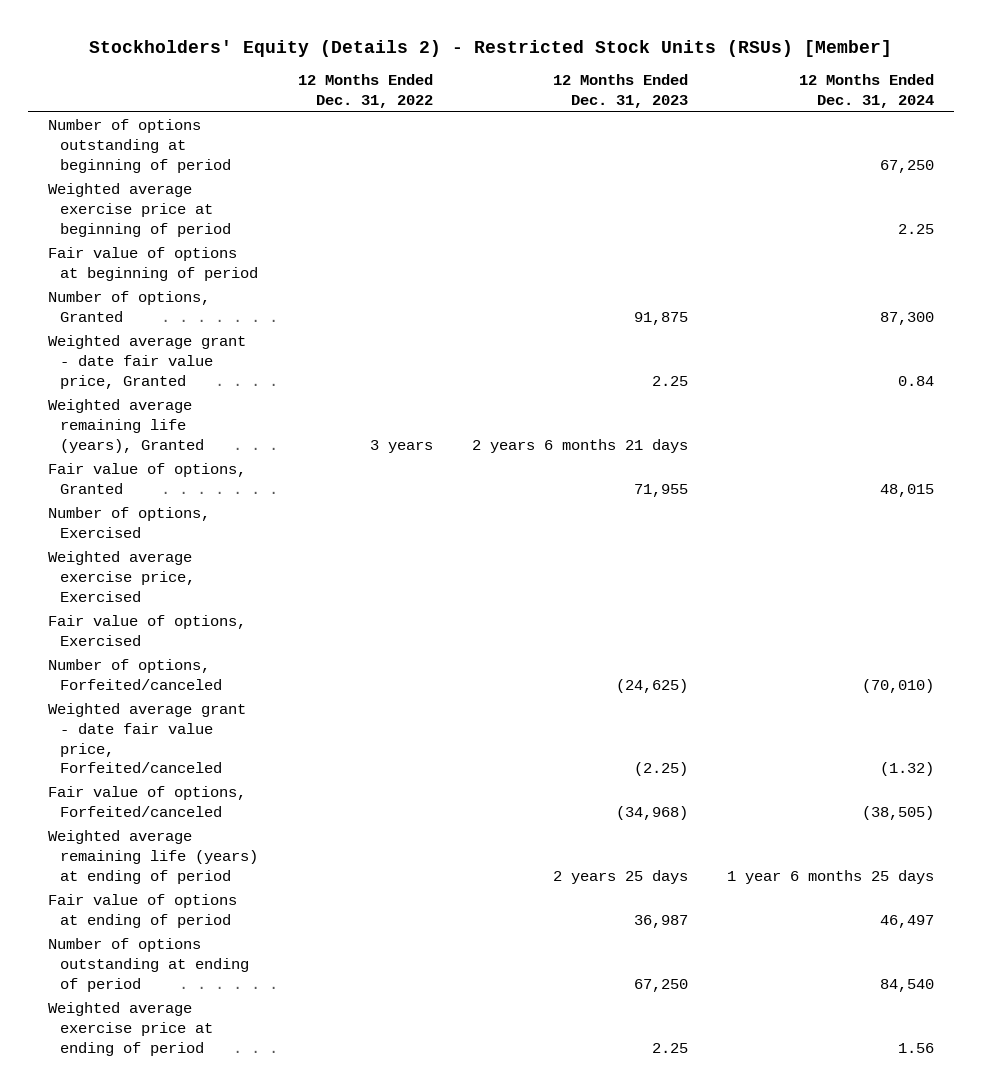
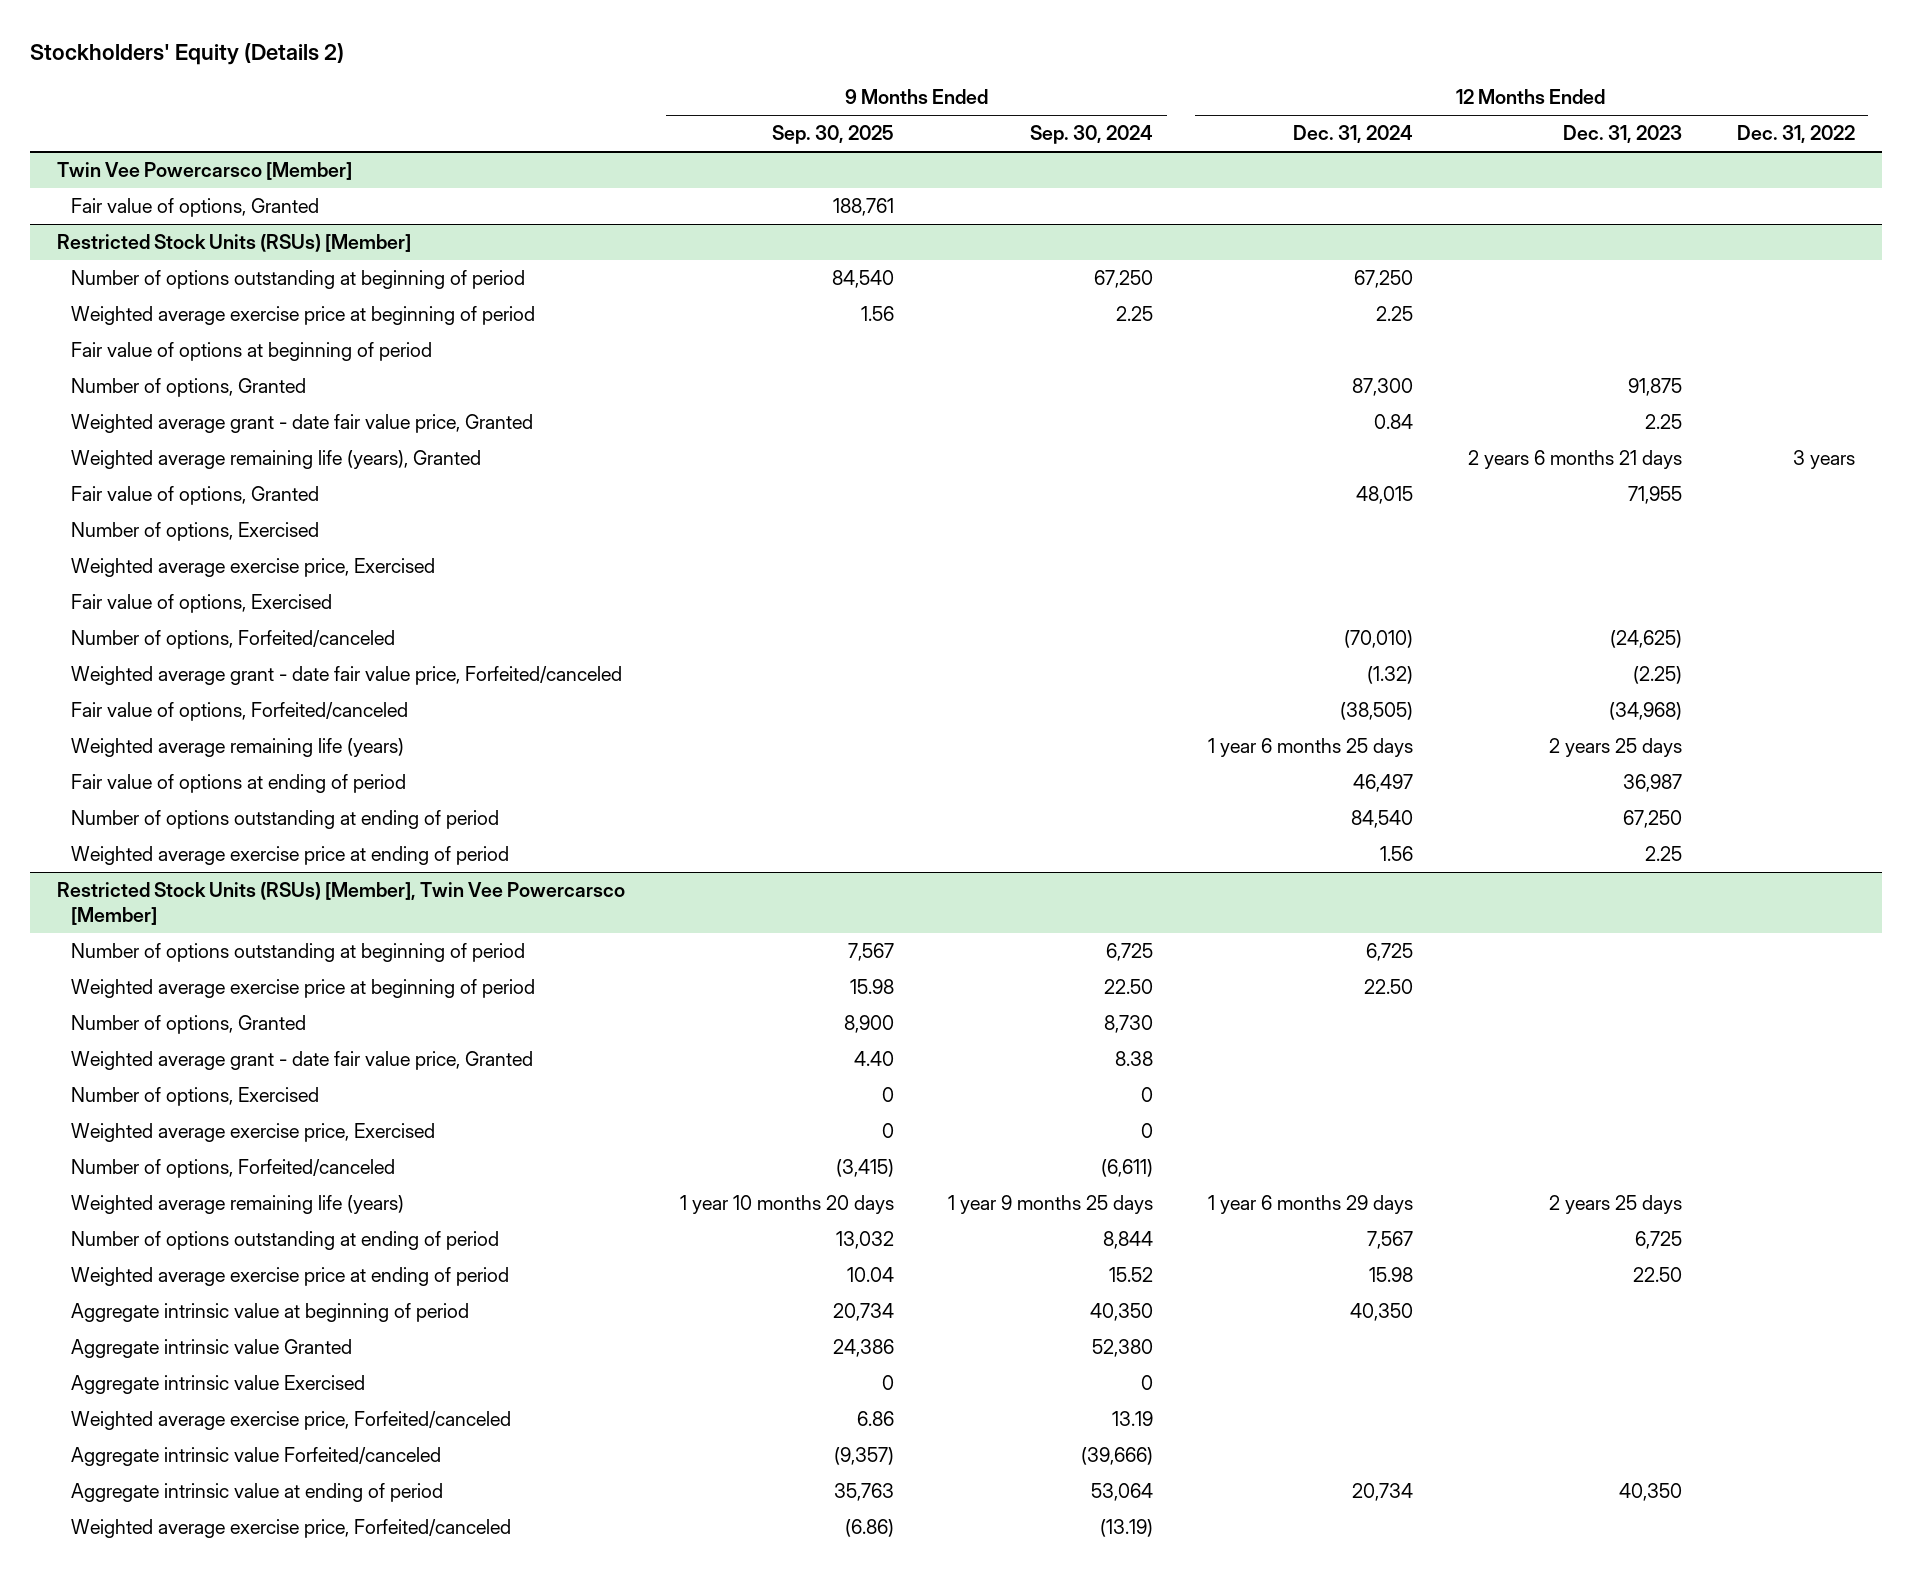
- Stockholders' Equity (Details 2) - Restricted Stock Units (RSUs) [Member]
+ Stockholders' Equity (Details 2)
- | 12 Months Ended Dec. 31, 2022 | 12 Months Ended Dec. 31, 2023 | 12 Months Ended Dec. 31, 2024
+ | 9 Months Ended Sep. 30, 2025 | 9 Months Ended Sep. 30, 2024 | 12 Months Ended Dec. 31, 2024 | 12 Months Ended Dec. 31, 2023 | 12 Months Ended Dec. 31, 2022
+ Twin Vee Powercarsco [Member]
+ Fair value of options, Granted | 188,761 | | | |
+ Restricted Stock Units (RSUs) [Member]
- Weighted average remaining life (years) at ending of period | | 2 years 25 days | 1 year 6 months 25 days
+ Weighted average remaining life (years) | | | 1 year 6 months 25 days | 2 years 25 days |
+ Restricted Stock Units (RSUs) [Member], Twin Vee Powercarsco [Member]
+ Number of options outstanding at beginning of period | 7,567 | 6,725 | 6,725 | |
+ Weighted average exercise price at beginning of period | 15.98 | 22.50 | 22.50 | |
+ Number of options, Granted | 8,900 | 8,730 | | |
+ Weighted average grant - date fair value price, Granted | 4.40 | 8.38 | | |
+ Number of options, Exercised | 0 | 0 | | |
+ Weighted average exercise price, Exercised | 0 | 0 | | |
+ Number of options, Forfeited/canceled | (3,415) | (6,611) | | |
+ Weighted average remaining life (years) | 1 year 10 months 20 days | 1 year 9 months 25 days | 1 year 6 months 29 days | 2 years 25 days |
+ Number of options outstanding at ending of period | 13,032 | 8,844 | 7,567 | 6,725 |
+ Weighted average exercise price at ending of period | 10.04 | 15.52 | 15.98 | 22.50 |
+ Aggregate intrinsic value at beginning of period | 20,734 | 40,350 | 40,350 | |
+ Aggregate intrinsic value Granted | 24,386 | 52,380 | | |
+ Aggregate intrinsic value Exercised | 0 | 0 | | |
+ Weighted average exercise price, Forfeited/canceled | 6.86 | 13.19 | | |
+ Aggregate intrinsic value Forfeited/canceled | (9,357) | (39,666) | | |
+ Aggregate intrinsic value at ending of period | 35,763 | 53,064 | 20,734 | 40,350 |
+ Weighted average exercise price, Forfeited/canceled | (6.86) | (13.19) | | |

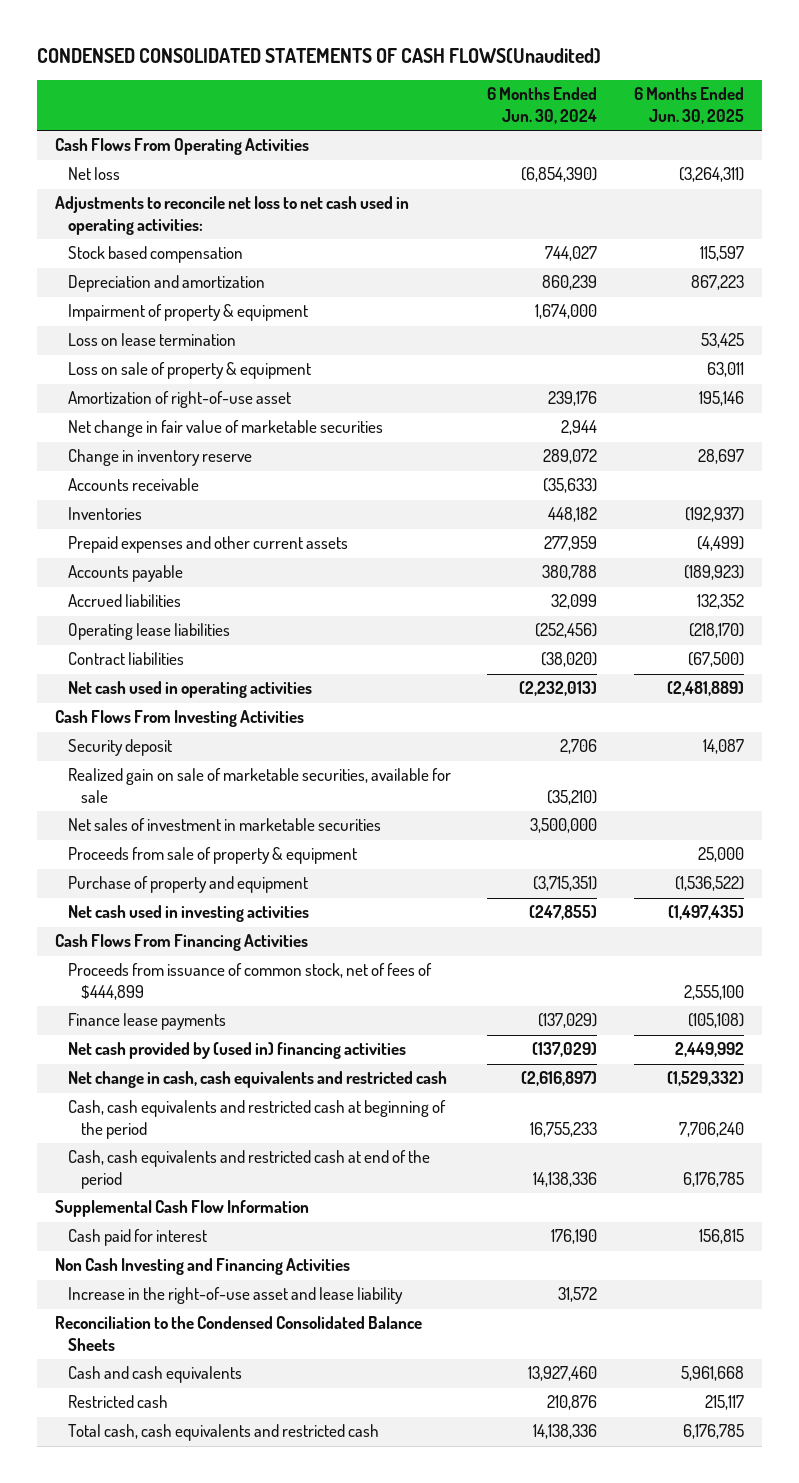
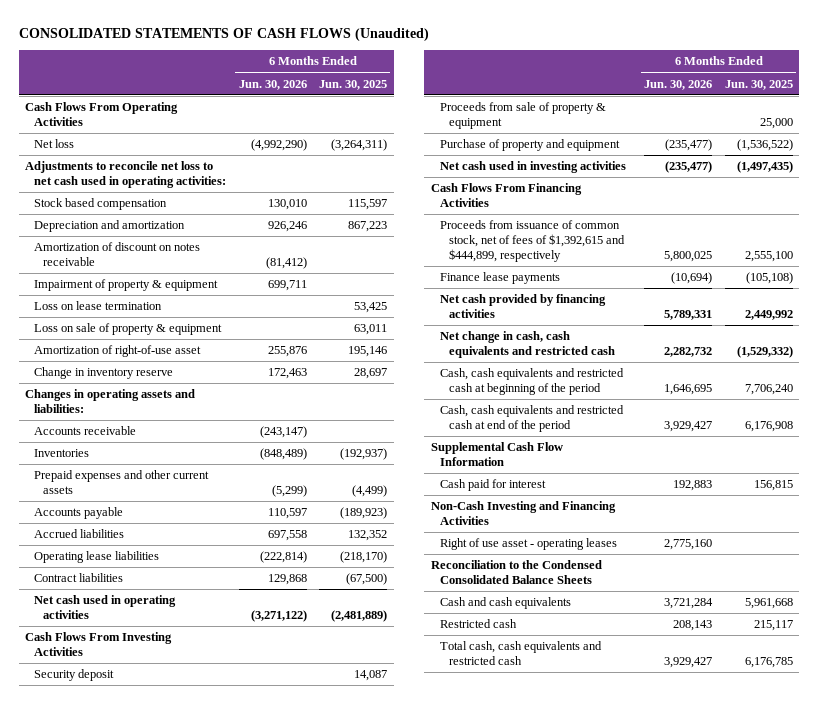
- CONDENSED CONSOLIDATED STATEMENTS OF CASH FLOWS(Unaudited)
+ CONSOLIDATED STATEMENTS OF CASH FLOWS (Unaudited)
- | 6 Months Ended Jun. 30, 2024 | 6 Months Ended Jun. 30, 2025
+ | 6 Months Ended Jun. 30, 2026 | 6 Months Ended Jun. 30, 2025
+ Amortization of discount on notes receivable | (81,412) |
- Net change in fair value of marketable securities | 2,944 |
+ Changes in operating assets and liabilities:
- Realized gain on sale of marketable securities, available for sale | (35,210) |
- Net sales of investment in marketable securities | 3,500,000 |
- Proceeds from issuance of common stock, net of fees of $444,899 | | 2,555,100
+ Proceeds from issuance of common stock, net of fees of $1,392,615 and $444,899, respectively | 5,800,025 | 2,555,100
- Net cash provided by (used in) financing activities | (137,029) | 2,449,992
+ Net cash provided by financing activities | 5,789,331 | 2,449,992
- Cash, cash equivalents and restricted cash at end of the period | 14,138,336 | 6,176,785
+ Cash, cash equivalents and restricted cash at end of the period | 3,929,427 | 6,176,908
- Non Cash Investing and Financing Activities
- Increase in the right-of-use asset and lease liability | 31,572 |
+ Non-Cash Investing and Financing Activities
+ Right of use asset - operating leases | 2,775,160 |

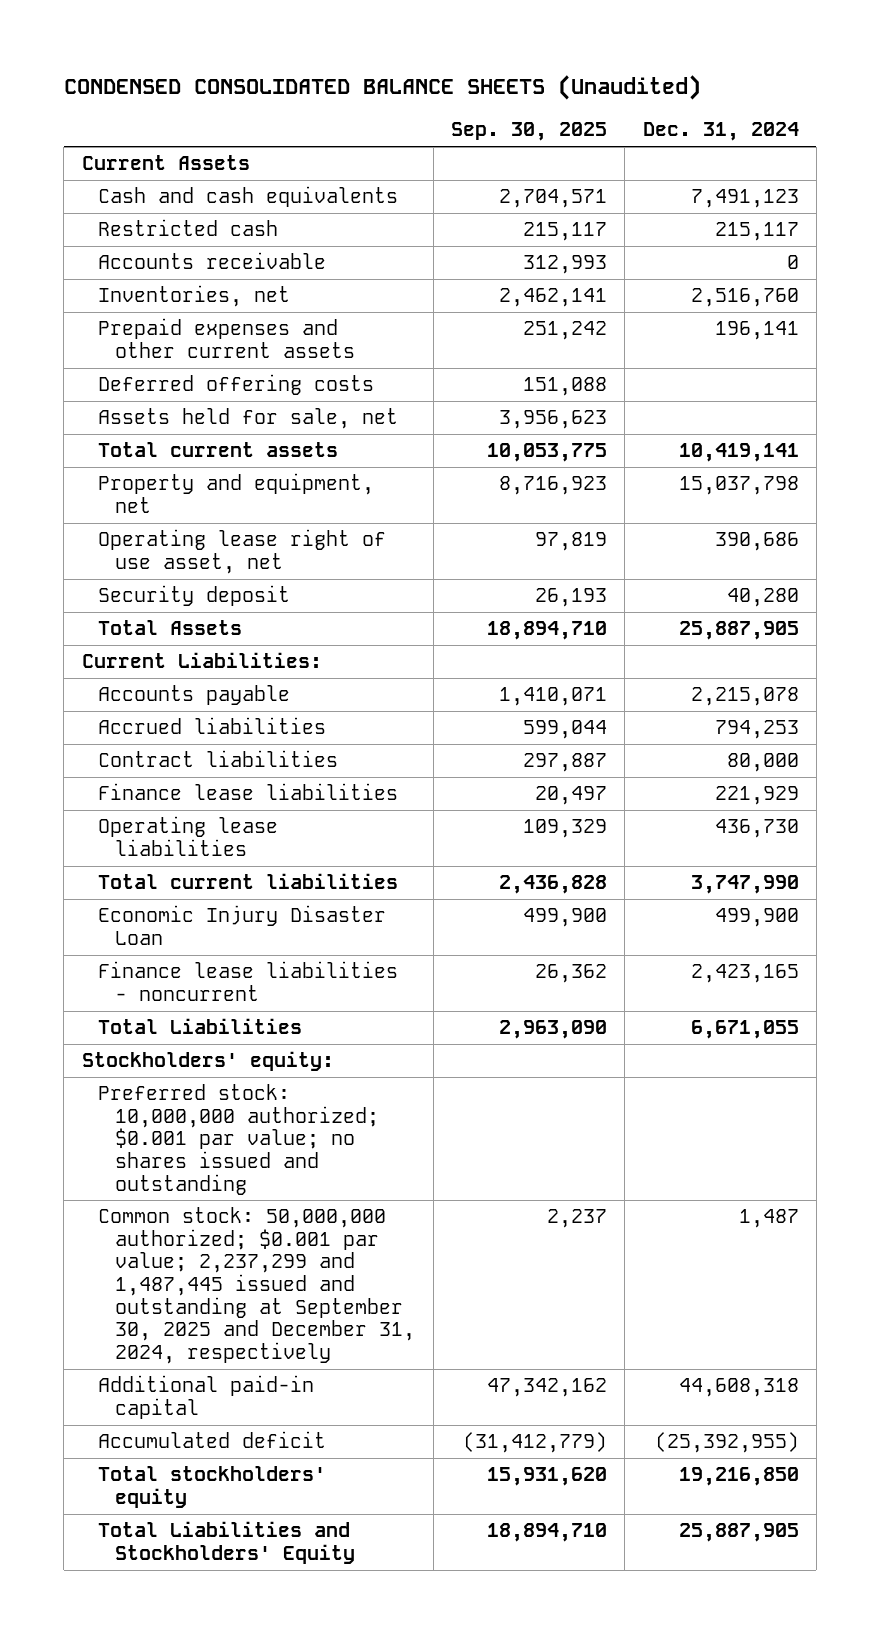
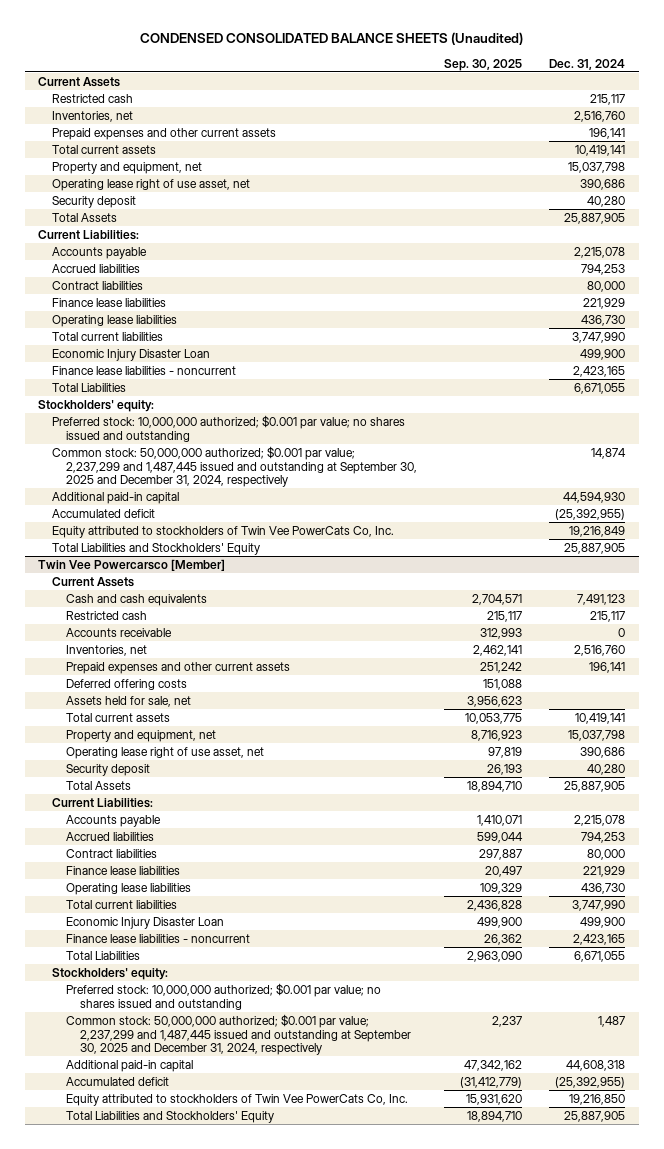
+ Restricted cash | | 215,117
+ Inventories, net | | 2,516,760
+ Prepaid expenses and other current assets | | 196,141
+ Total current assets | | 10,419,141
+ Property and equipment, net | | 15,037,798
+ Operating lease right of use asset, net | | 390,686
+ Security deposit | | 40,280
+ Total Assets | | 25,887,905
+ Current Liabilities:
+ Accounts payable | | 2,215,078
+ Accrued liabilities | | 794,253
+ Contract liabilities | | 80,000
+ Finance lease liabilities | | 221,929
+ Operating lease liabilities | | 436,730
+ Total current liabilities | | 3,747,990
+ Economic Injury Disaster Loan | | 499,900
+ Finance lease liabilities - noncurrent | | 2,423,165
+ Total Liabilities | | 6,671,055
+ Stockholders' equity:
+ Preferred stock: 10,000,000 authorized; $0.001 par value; no shares issued and outstanding
+ Common stock: 50,000,000 authorized; $0.001 par value; 2,237,299 and 1,487,445 issued and outstanding at September 30, 2025 and December 31, 2024, respectively | | 14,874
+ Additional paid-in capital | | 44,594,930
+ Accumulated deficit | | (25,392,955)
+ Equity attributed to stockholders of Twin Vee PowerCats Co, Inc. | | 19,216,849
+ Total Liabilities and Stockholders' Equity | | 25,887,905
+ Twin Vee Powercarsco [Member]
+ Current Assets
- Total stockholders' equity | 15,931,620 | 19,216,850
+ Equity attributed to stockholders of Twin Vee PowerCats Co, Inc. | 15,931,620 | 19,216,850

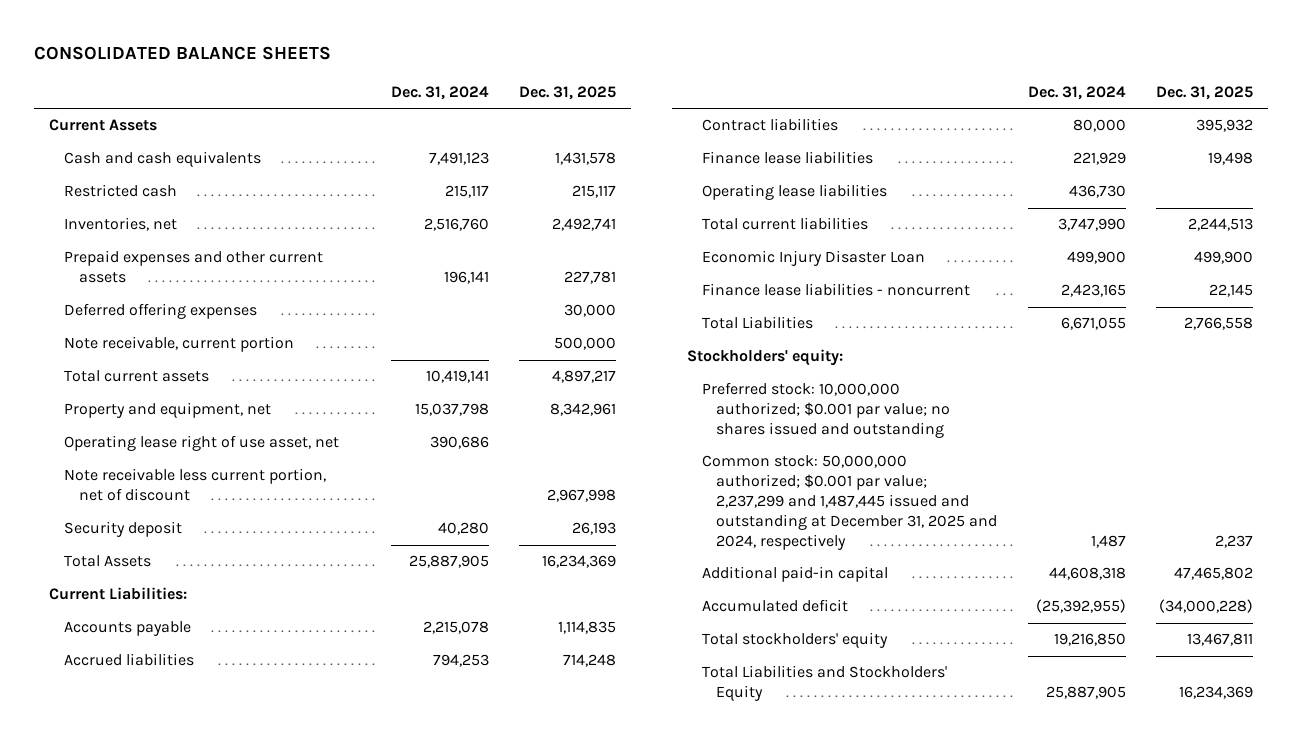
- CONDENSED CONSOLIDATED BALANCE SHEETS (Unaudited)
+ CONSOLIDATED BALANCE SHEETS
- | Sep. 30, 2025 | Dec. 31, 2024
+ | Dec. 31, 2024 | Dec. 31, 2025
- Restricted cash | | 215,117
- Inventories, net | | 2,516,760
- Prepaid expenses and other current assets | | 196,141
- Total current assets | | 10,419,141
- Property and equipment, net | | 15,037,798
- Operating lease right of use asset, net | | 390,686
- Security deposit | | 40,280
- Total Assets | | 25,887,905
- Current Liabilities:
- Accounts payable | | 2,215,078
- Accrued liabilities | | 794,253
- Contract liabilities | | 80,000
- Finance lease liabilities | | 221,929
- Operating lease liabilities | | 436,730
- Total current liabilities | | 3,747,990
- Economic Injury Disaster Loan | | 499,900
- Finance lease liabilities - noncurrent | | 2,423,165
- Total Liabilities | | 6,671,055
- Stockholders' equity:
- Preferred stock: 10,000,000 authorized; $0.001 par value; no shares issued and outstanding
- Common stock: 50,000,000 authorized; $0.001 par value; 2,237,299 and 1,487,445 issued and outstanding at September 30, 2025 and December 31, 2024, respectively | | 14,874
- Additional paid-in capital | | 44,594,930
- Accumulated deficit | | (25,392,955)
- Equity attributed to stockholders of Twin Vee PowerCats Co, Inc. | | 19,216,849
- Total Liabilities and Stockholders' Equity | | 25,887,905
- Twin Vee Powercarsco [Member]
- Current Assets
- Accounts receivable | 312,993 | 0
- Deferred offering costs | 151,088 |
- Assets held for sale, net | 3,956,623 |
+ Deferred offering expenses | | 30,000
+ Note receivable, current portion | | 500,000
+ Note receivable less current portion, net of discount | | 2,967,998
- Common stock: 50,000,000 authorized; $0.001 par value; 2,237,299 and 1,487,445 issued and outstanding at September 30, 2025 and December 31, 2024, respectively | 2,237 | 1,487
+ Common stock: 50,000,000 authorized; $0.001 par value; 2,237,299 and 1,487,445 issued and outstanding at December 31, 2025 and 2024, respectively | 1,487 | 2,237
- Equity attributed to stockholders of Twin Vee PowerCats Co, Inc. | 15,931,620 | 19,216,850
+ Total stockholders' equity | 19,216,850 | 13,467,811

